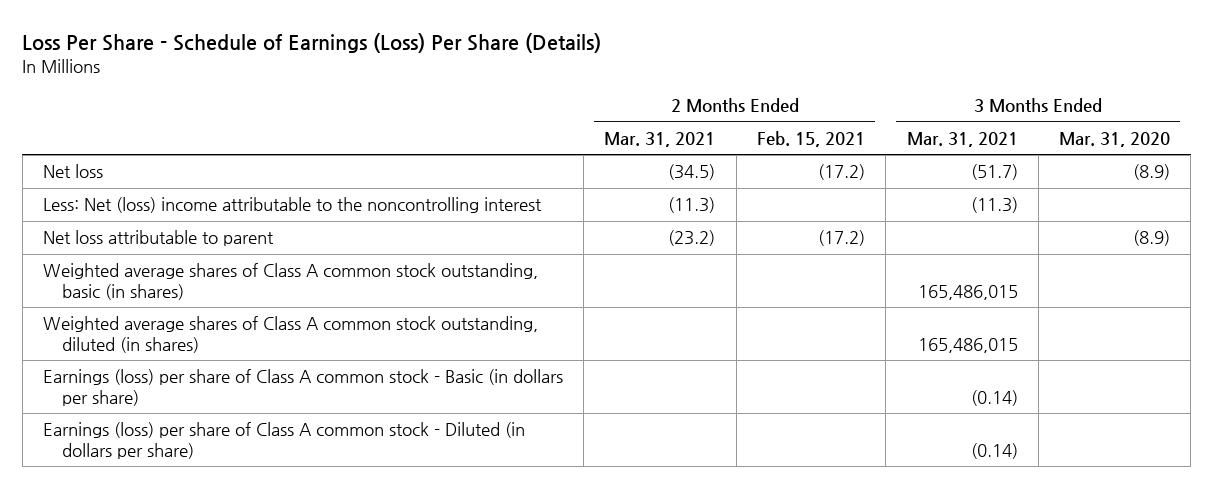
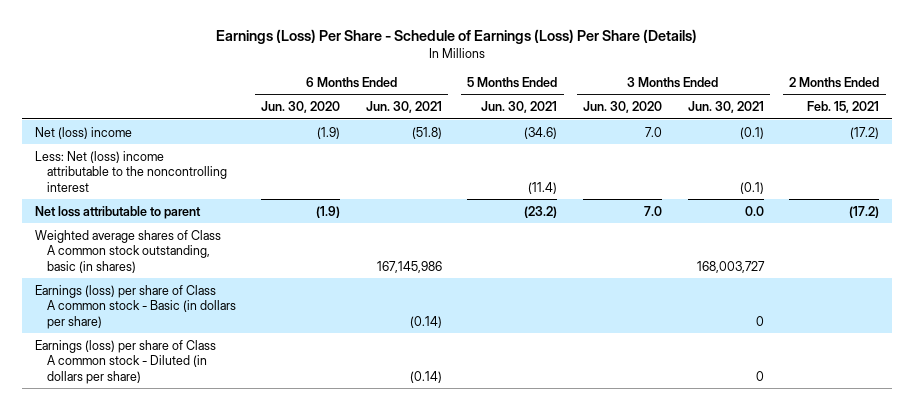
- Loss Per Share - Schedule of Earnings (Loss) Per Share (Details)
+ Earnings (Loss) Per Share - Schedule of Earnings (Loss) Per Share (Details)
- | 2 Months Ended Mar. 31, 2021 | 2 Months Ended Feb. 15, 2021 | 3 Months Ended Mar. 31, 2021 | 3 Months Ended Mar. 31, 2020
+ | 6 Months Ended Jun. 30, 2020 | 6 Months Ended Jun. 30, 2021 | 5 Months Ended Jun. 30, 2021 | 3 Months Ended Jun. 30, 2020 | 3 Months Ended Jun. 30, 2021 | 2 Months Ended Feb. 15, 2021
- Net loss | (34.5) | (17.2) | (51.7) | (8.9)
+ Net (loss) income | (1.9) | (51.8) | (34.6) | 7.0 | (0.1) | (17.2)
- Weighted average shares of Class A common stock outstanding, diluted (in shares) | | | 165,486,015 |

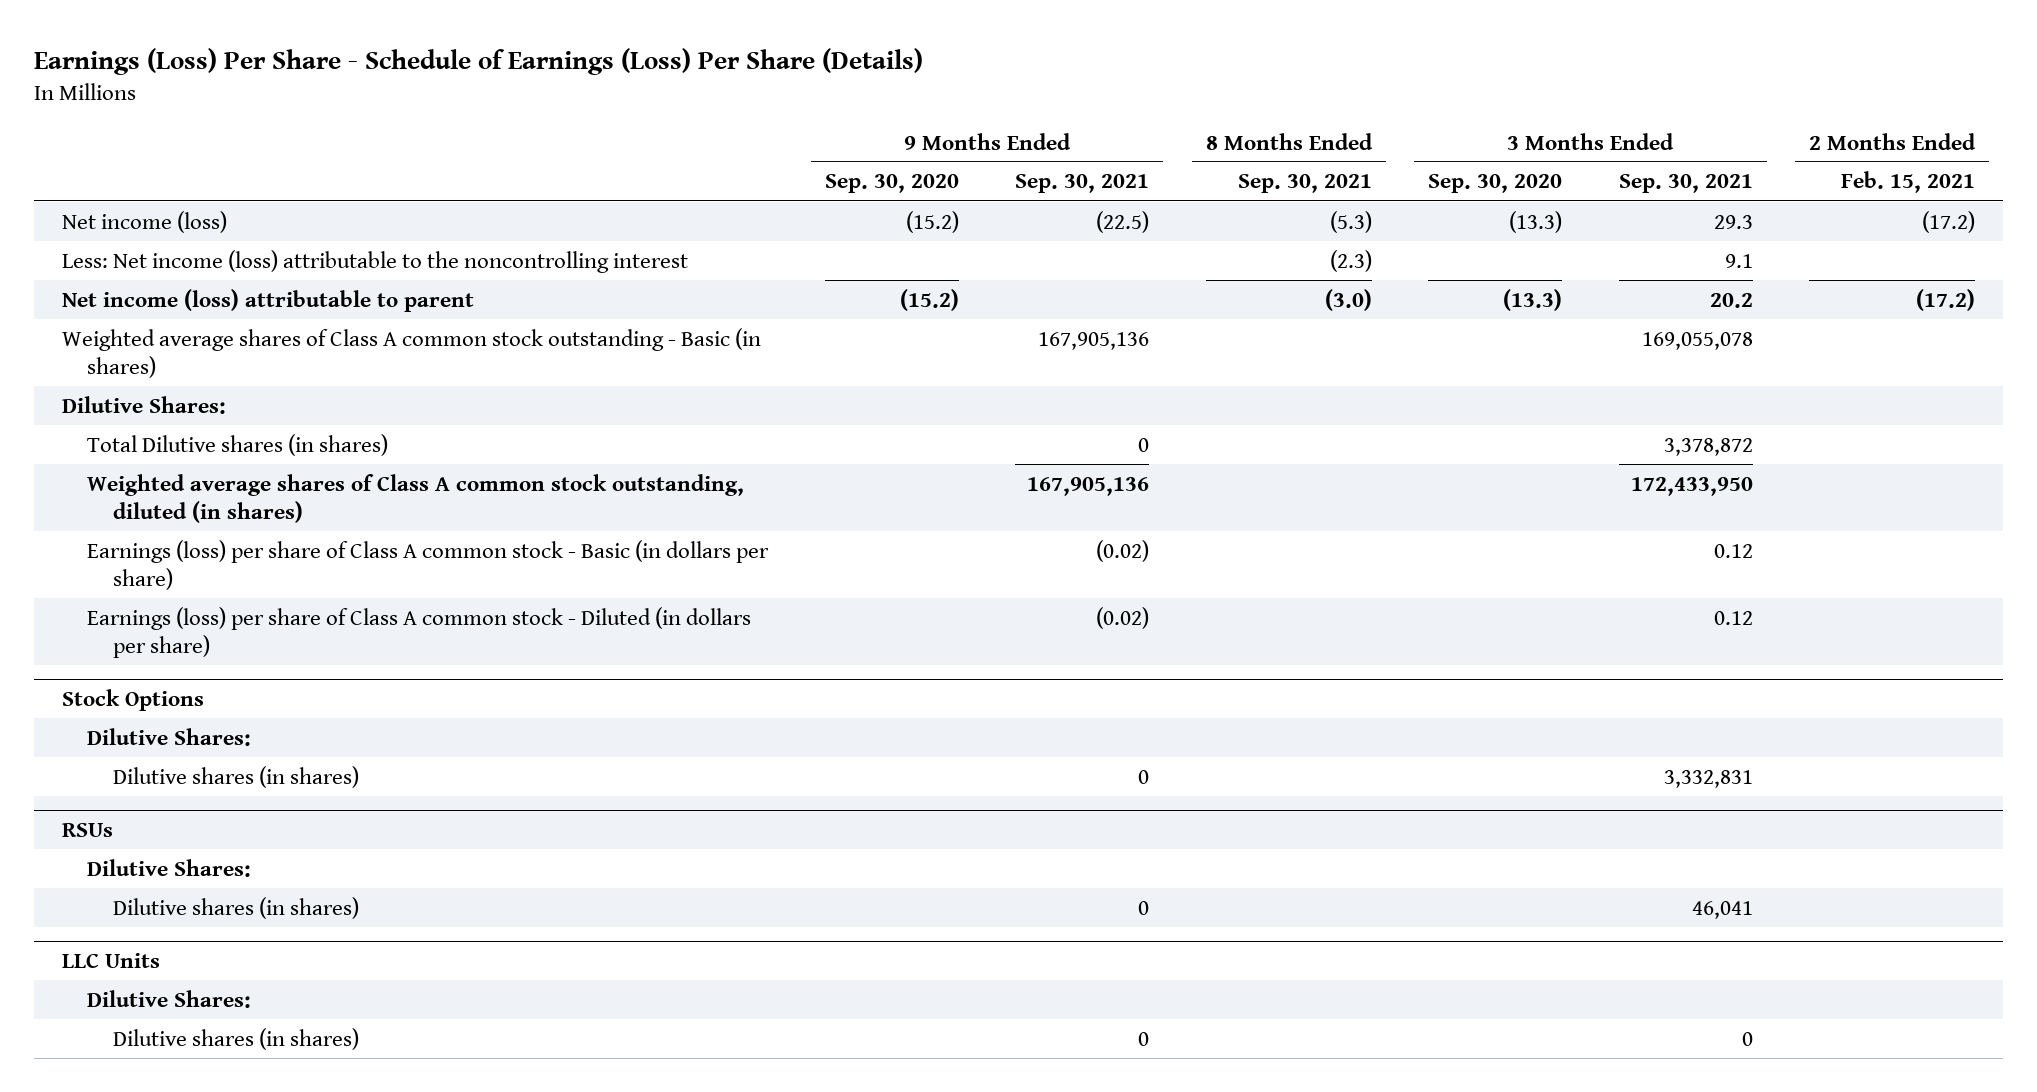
- | 6 Months Ended Jun. 30, 2020 | 6 Months Ended Jun. 30, 2021 | 5 Months Ended Jun. 30, 2021 | 3 Months Ended Jun. 30, 2020 | 3 Months Ended Jun. 30, 2021 | 2 Months Ended Feb. 15, 2021
+ | 9 Months Ended Sep. 30, 2020 | 9 Months Ended Sep. 30, 2021 | 8 Months Ended Sep. 30, 2021 | 3 Months Ended Sep. 30, 2020 | 3 Months Ended Sep. 30, 2021 | 2 Months Ended Feb. 15, 2021
- Net (loss) income | (1.9) | (51.8) | (34.6) | 7.0 | (0.1) | (17.2)
- Less: Net (loss) income attributable to the noncontrolling interest | | | (11.4) | | (0.1) |
- Net loss attributable to parent | (1.9) | | (23.2) | 7.0 | 0.0 | (17.2)
- Weighted average shares of Class A common stock outstanding, basic (in shares) | | 167,145,986 | | | 168,003,727 |
+ Net income (loss) | (15.2) | (22.5) | (5.3) | (13.3) | 29.3 | (17.2)
+ Less: Net income (loss) attributable to the noncontrolling interest | | | (2.3) | | 9.1 |
+ Net income (loss) attributable to parent | (15.2) | | (3.0) | (13.3) | 20.2 | (17.2)
+ Weighted average shares of Class A common stock outstanding - Basic (in shares) | | 167,905,136 | | | 169,055,078 |
+ Dilutive Shares:
+ Total Dilutive shares (in shares) | | 0 | | | 3,378,872 |
+ Weighted average shares of Class A common stock outstanding, diluted (in shares) | | 167,905,136 | | | 172,433,950 |
+ Stock Options
+ Dilutive Shares:
+ Dilutive shares (in shares) | | 0 | | | 3,332,831 |
+ RSUs
+ Dilutive Shares:
+ Dilutive shares (in shares) | | 0 | | | 46,041 |
+ LLC Units
+ Dilutive Shares:
+ Dilutive shares (in shares) | | 0 | | | 0 |

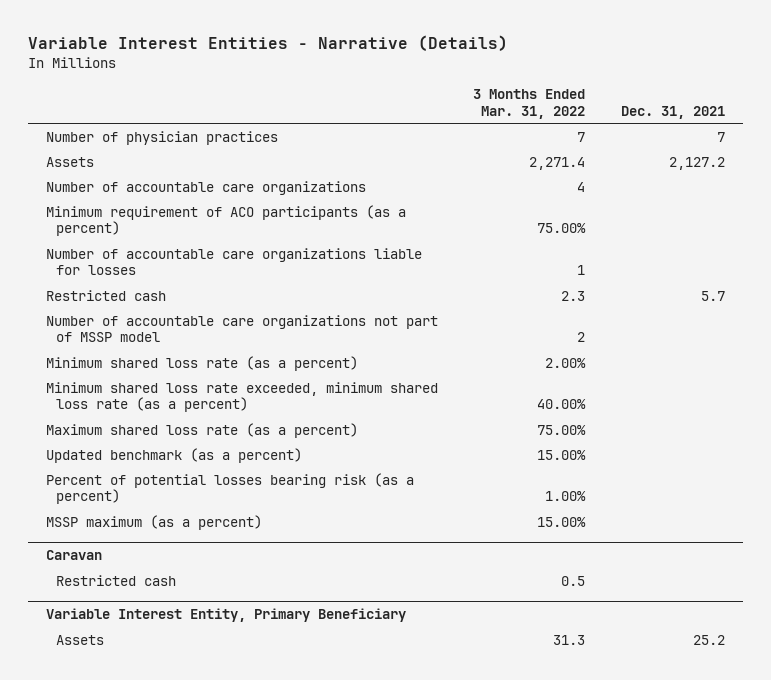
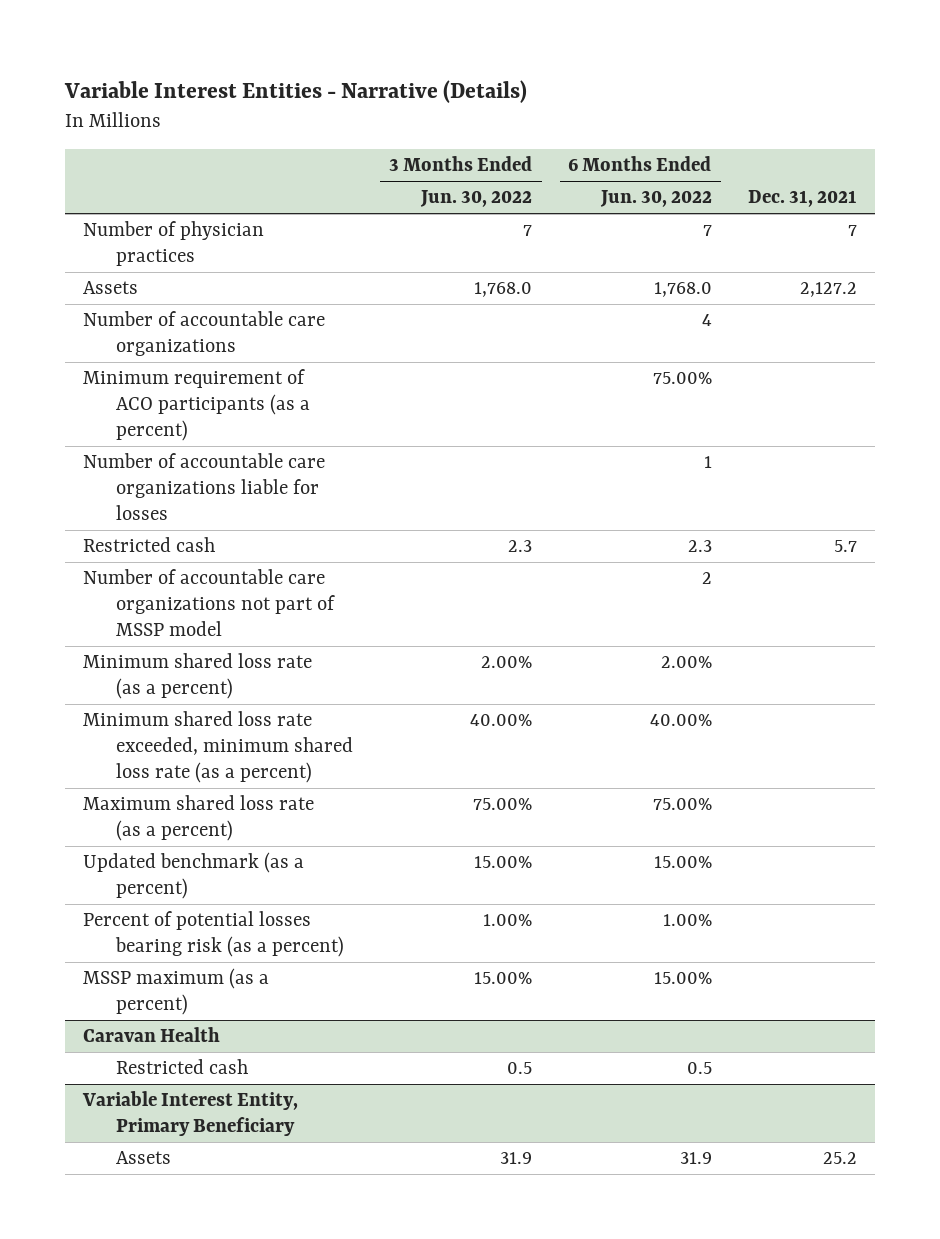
- | 3 Months Ended Mar. 31, 2022 | Dec. 31, 2021
+ | 3 Months Ended Jun. 30, 2022 | 6 Months Ended Jun. 30, 2022 | Dec. 31, 2021
- Caravan
+ Caravan Health

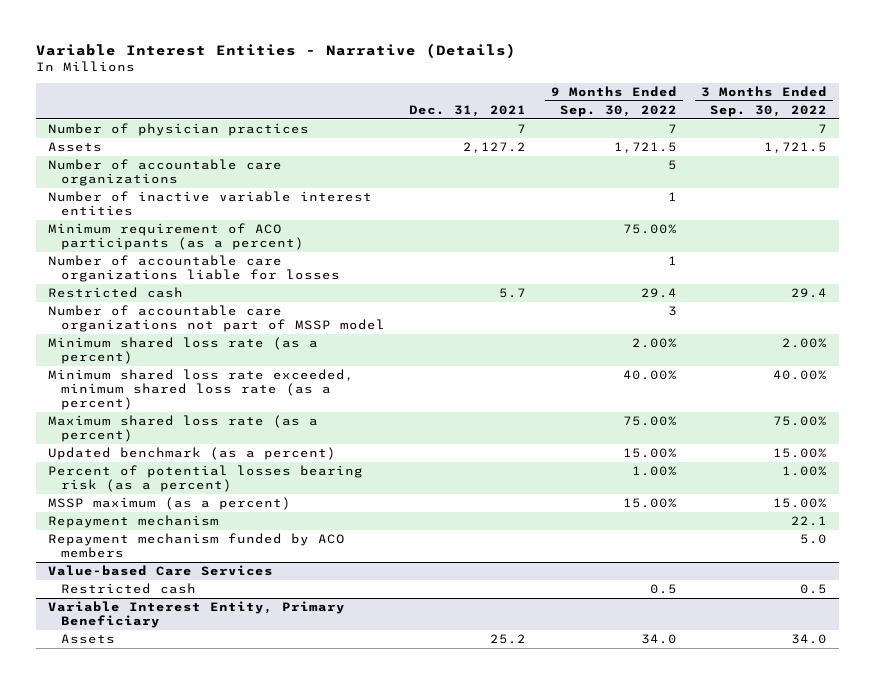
- | 3 Months Ended Jun. 30, 2022 | 6 Months Ended Jun. 30, 2022 | Dec. 31, 2021
+ | Dec. 31, 2021 | 9 Months Ended Sep. 30, 2022 | 3 Months Ended Sep. 30, 2022
+ Number of inactive variable interest entities | | 1 |
- Caravan Health
+ Repayment mechanism | | | 22.1
+ Repayment mechanism funded by ACO members | | | 5.0
+ Value-based Care Services

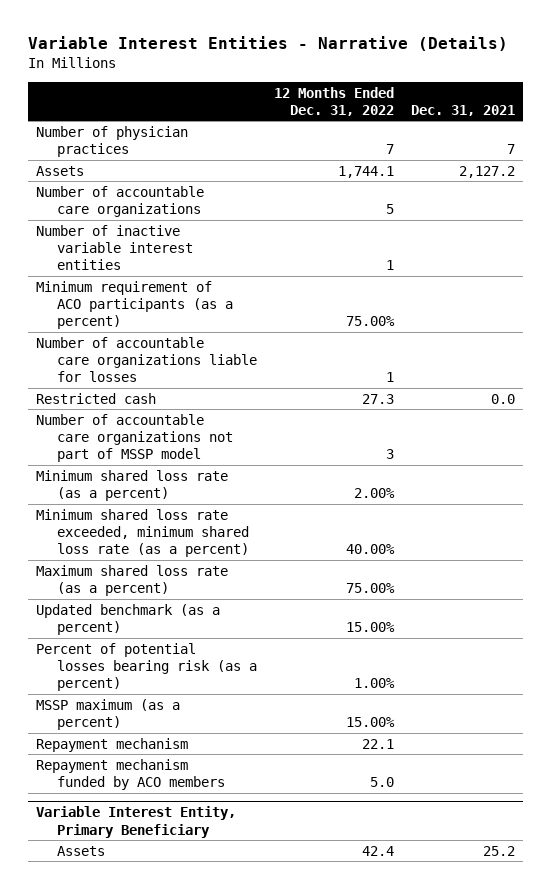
- | Dec. 31, 2021 | 9 Months Ended Sep. 30, 2022 | 3 Months Ended Sep. 30, 2022
+ | 12 Months Ended Dec. 31, 2022 | Dec. 31, 2021
- Restricted cash | 5.7 | 29.4 | 29.4
+ Restricted cash | 27.3 | 0.0
- Value-based Care Services
- Restricted cash | | 0.5 | 0.5

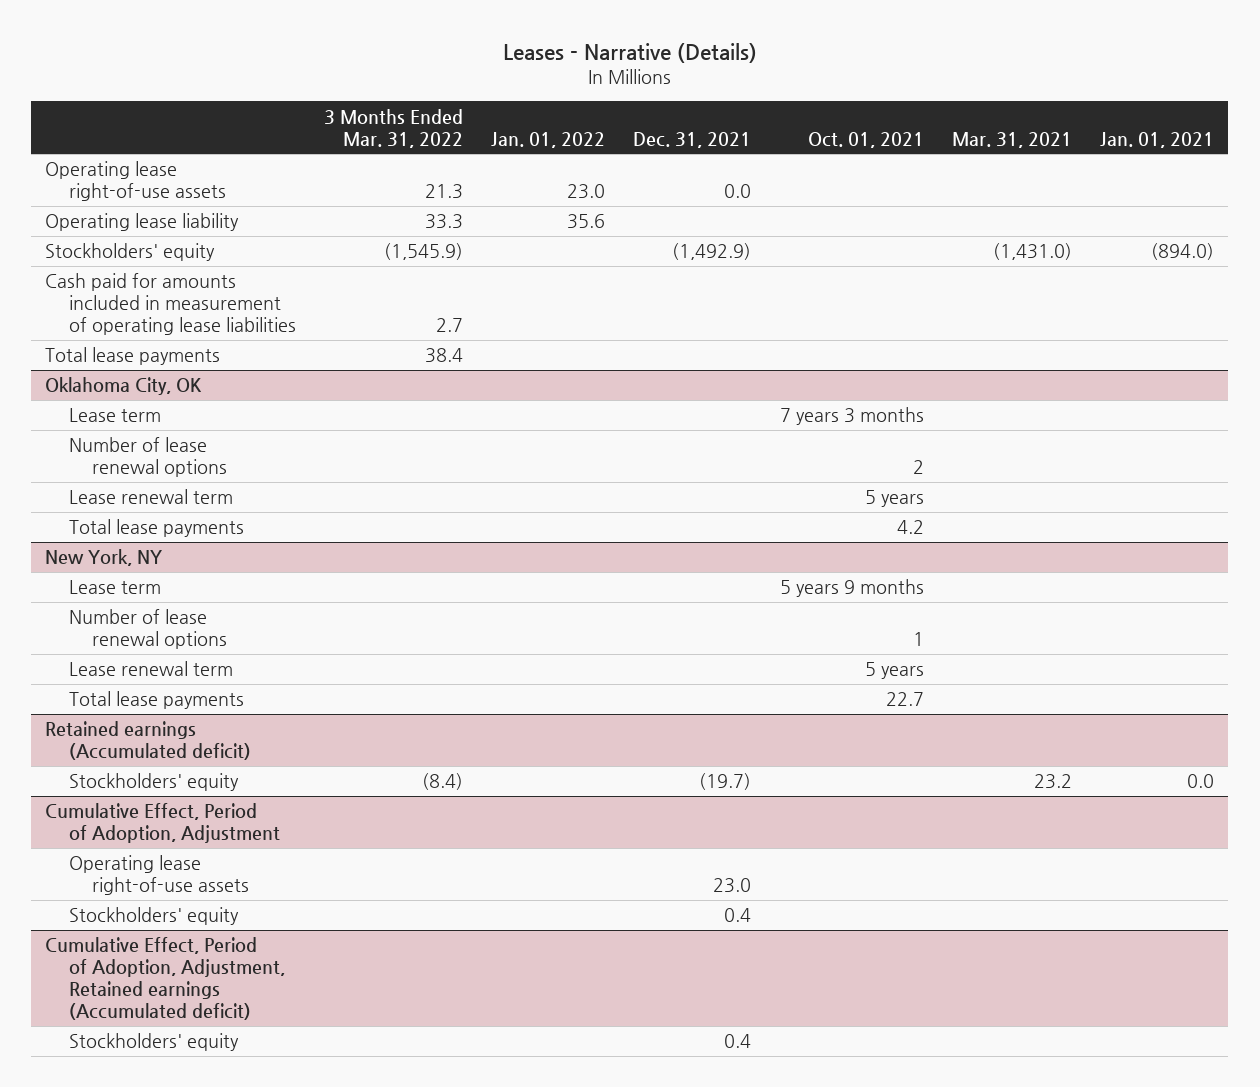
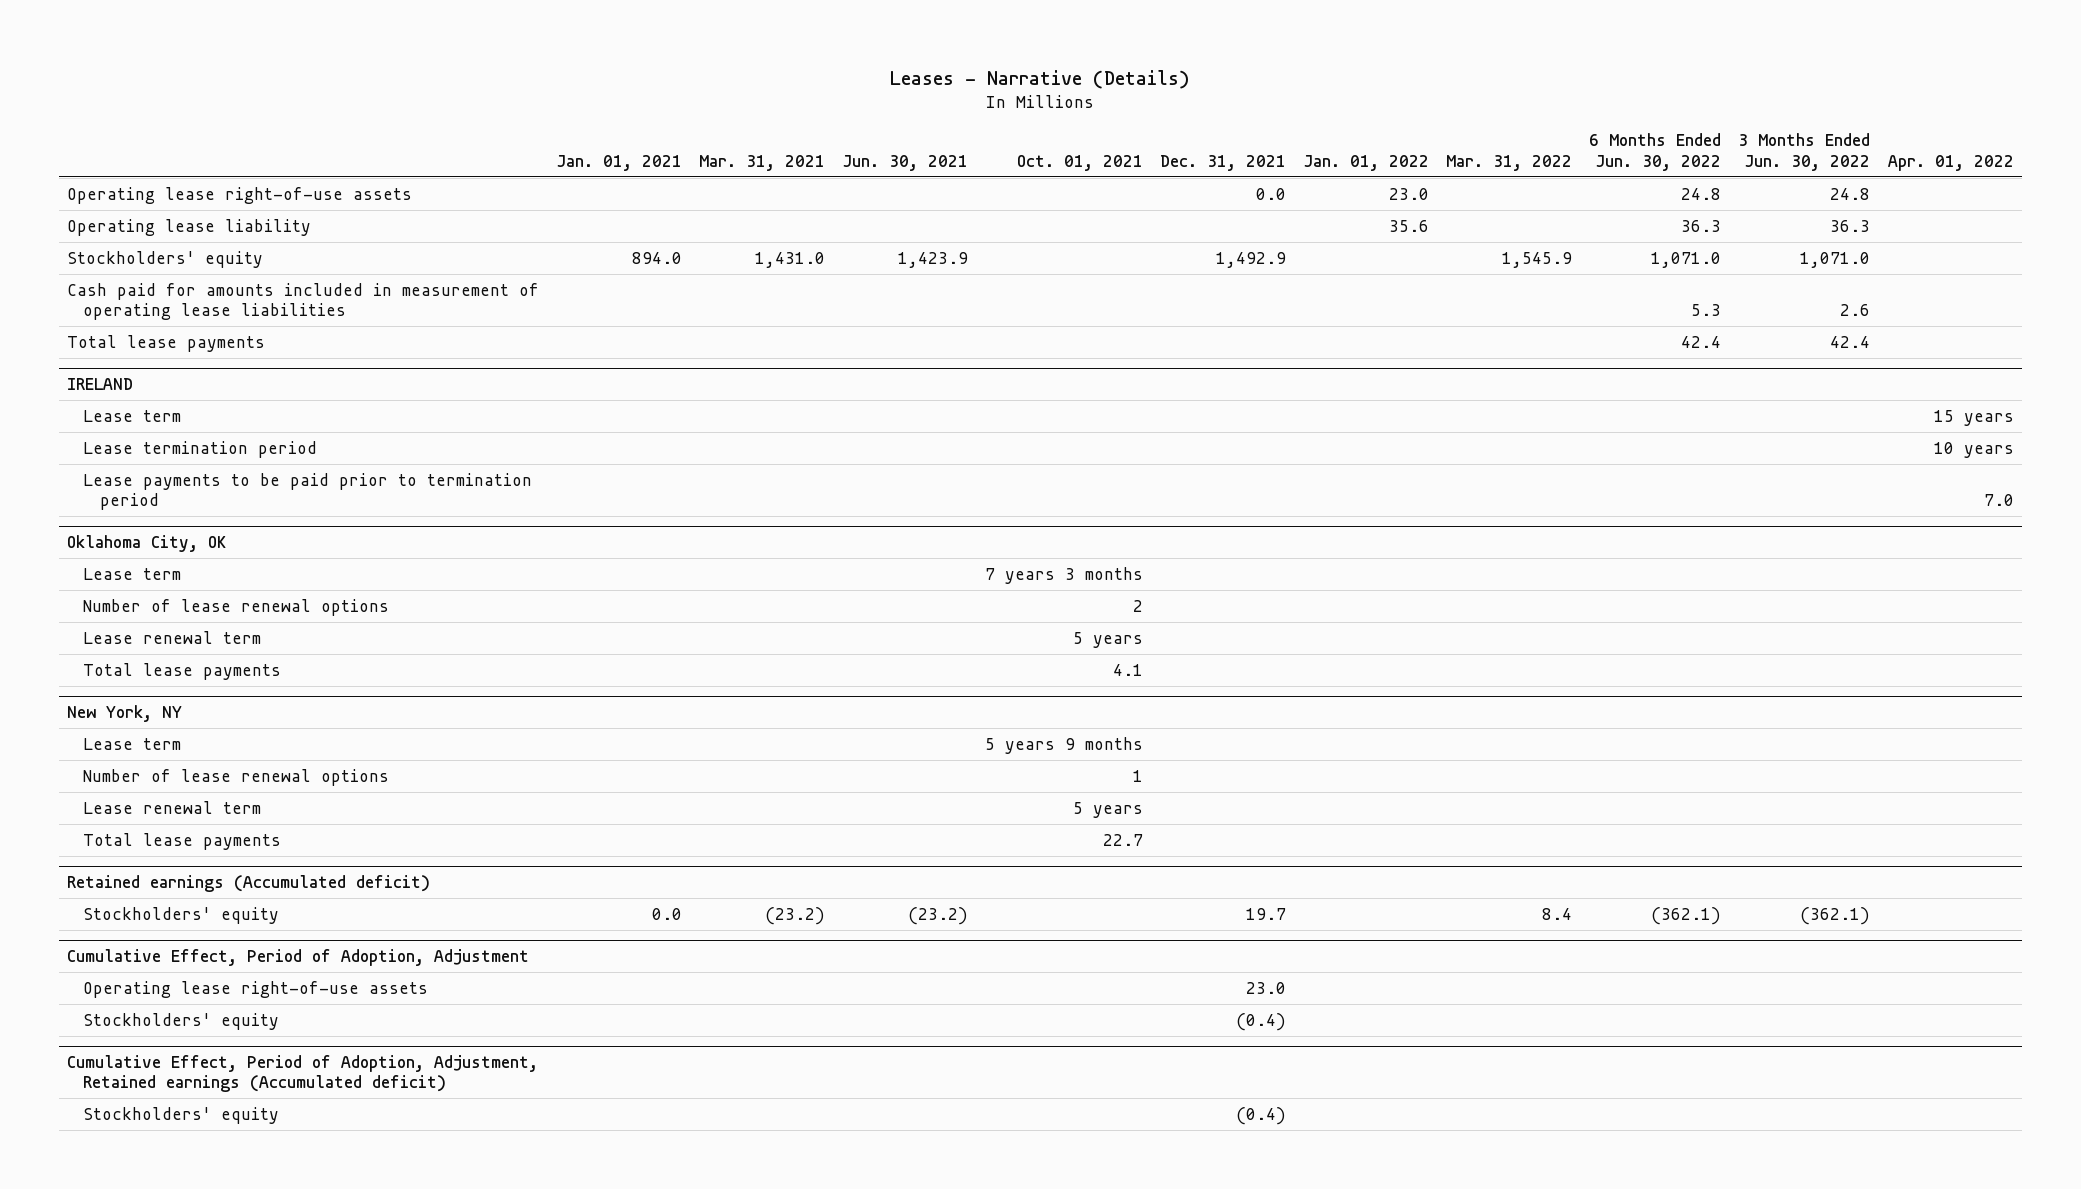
- | 3 Months Ended Mar. 31, 2022 | Jan. 01, 2022 | Dec. 31, 2021 | Oct. 01, 2021 | Mar. 31, 2021 | Jan. 01, 2021
+ | Jan. 01, 2021 | Mar. 31, 2021 | Jun. 30, 2021 | Oct. 01, 2021 | Dec. 31, 2021 | Jan. 01, 2022 | Mar. 31, 2022 | 6 Months Ended Jun. 30, 2022 | 3 Months Ended Jun. 30, 2022 | Apr. 01, 2022
- Stockholders' equity | (1,545.9) | | (1,492.9) | | (1,431.0) | (894.0)
+ Stockholders' equity | 894.0 | 1,431.0 | 1,423.9 | | 1,492.9 | | 1,545.9 | 1,071.0 | 1,071.0 |
+ IRELAND
+ Lease term | | | | | | | | | | 15 years
+ Lease termination period | | | | | | | | | | 10 years
+ Lease payments to be paid prior to termination period | | | | | | | | | | 7.0
@ Oklahoma City, OK
- Total lease payments | | | | 4.2 | |
+ Total lease payments | | | | 4.1 | | | | | |
@ Retained earnings (Accumulated deficit)
- Stockholders' equity | (8.4) | | (19.7) | | 23.2 | 0.0
+ Stockholders' equity | 0.0 | (23.2) | (23.2) | | 19.7 | | 8.4 | (362.1) | (362.1) |
@ Cumulative Effect, Period of Adoption, Adjustment
- Stockholders' equity | | | 0.4 | | |
+ Stockholders' equity | | | | | (0.4) | | | | |
@ Cumulative Effect, Period of Adoption, Adjustment, Retained earnings (Accumulated deficit)
- Stockholders' equity | | | 0.4 | | |
+ Stockholders' equity | | | | | (0.4) | | | | |

